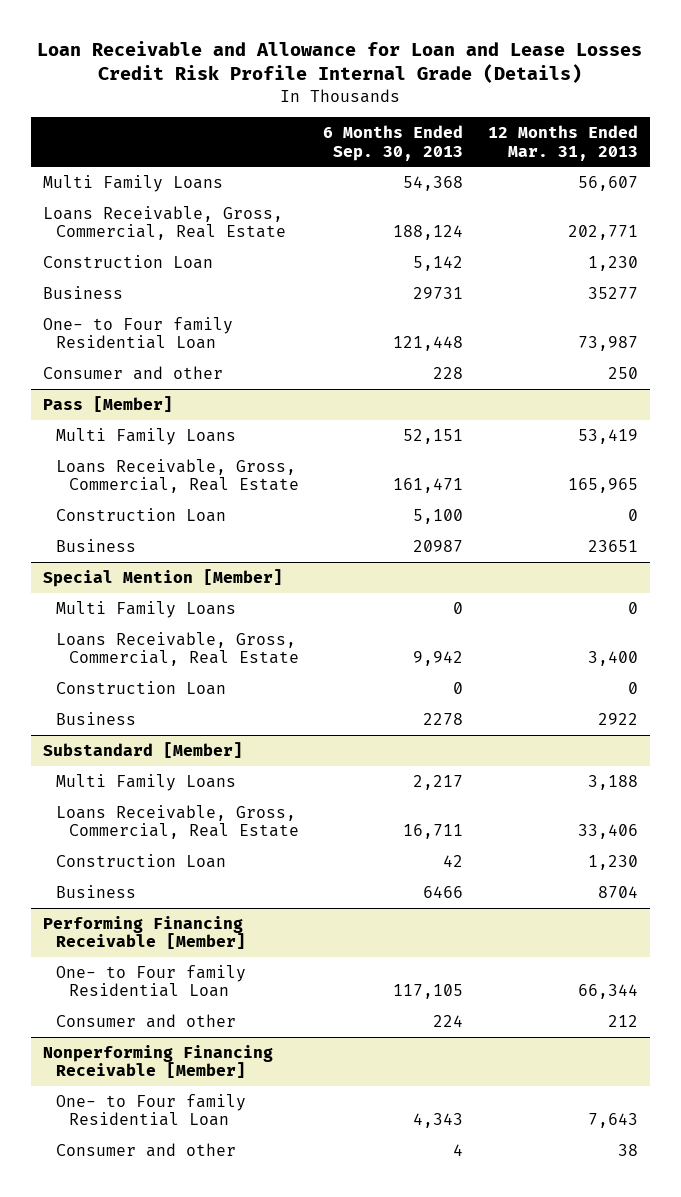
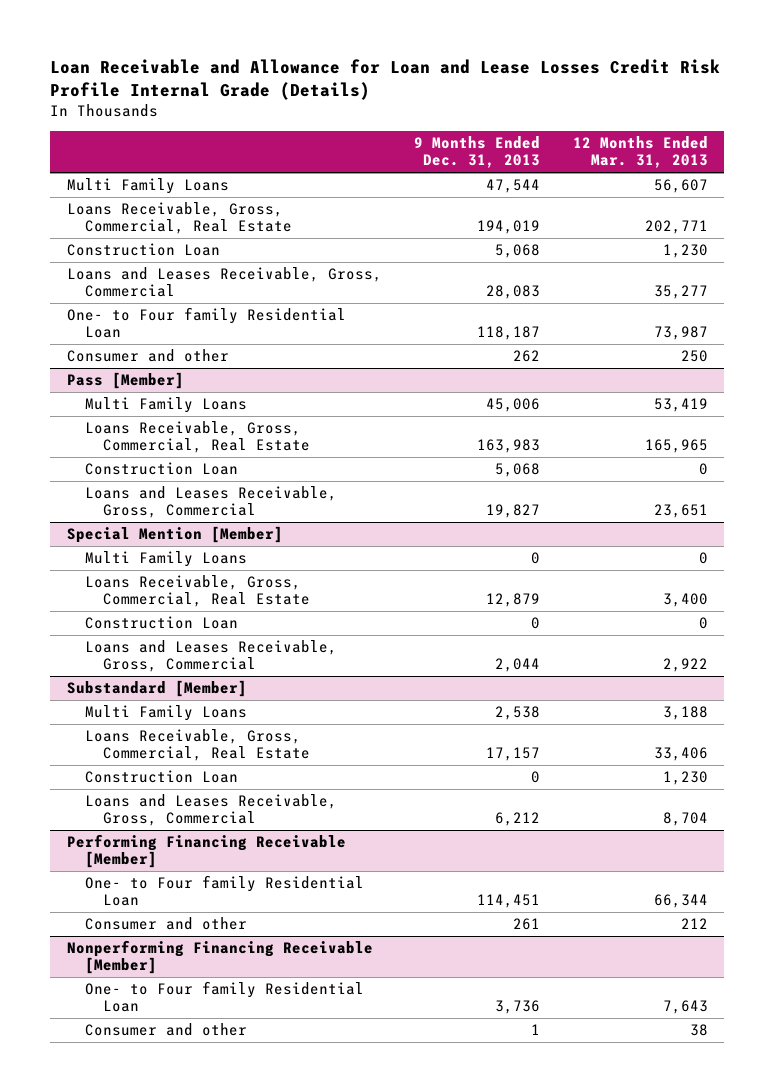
- | 6 Months Ended Sep. 30, 2013 | 12 Months Ended Mar. 31, 2013
+ | 9 Months Ended Dec. 31, 2013 | 12 Months Ended Mar. 31, 2013
- Business | 29731 | 35277
+ Loans and Leases Receivable, Gross, Commercial | 28,083 | 35,277
@ Pass [Member]
- Business | 20987 | 23651
+ Loans and Leases Receivable, Gross, Commercial | 19,827 | 23,651
@ Special Mention [Member]
- Business | 2278 | 2922
+ Loans and Leases Receivable, Gross, Commercial | 2,044 | 2,922
@ Substandard [Member]
- Business | 6466 | 8704
+ Loans and Leases Receivable, Gross, Commercial | 6,212 | 8,704

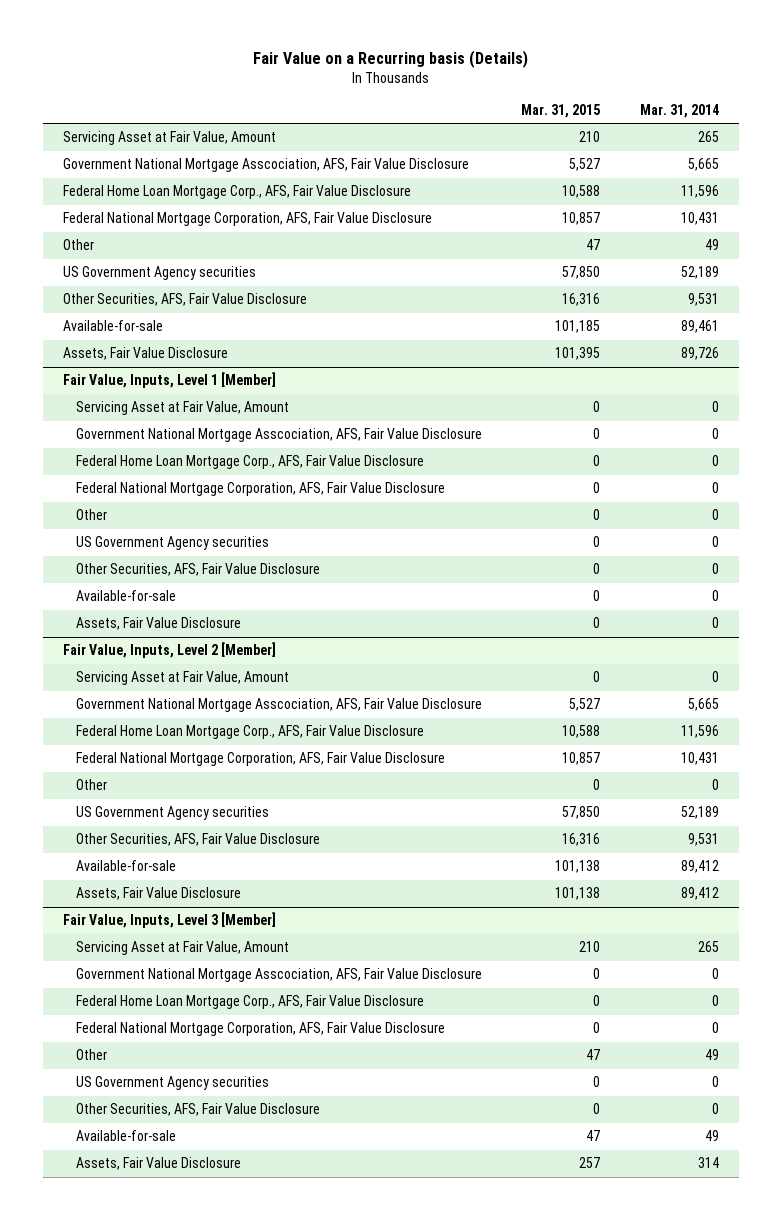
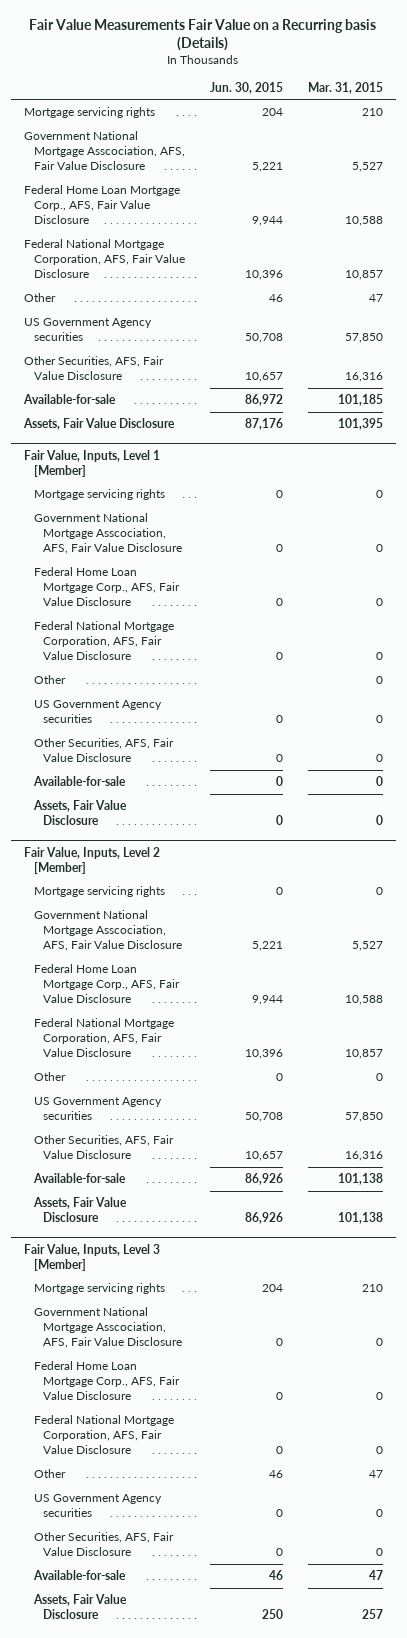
- Fair Value on a Recurring basis (Details)
+ Fair Value Measurements Fair Value on a Recurring basis (Details)
- | Mar. 31, 2015 | Mar. 31, 2014
+ | Jun. 30, 2015 | Mar. 31, 2015
- Servicing Asset at Fair Value, Amount | 210 | 265
+ Mortgage servicing rights | 204 | 210
@ Fair Value, Inputs, Level 1 [Member]
- Servicing Asset at Fair Value, Amount | 0 | 0
+ Mortgage servicing rights | 0 | 0
@ Fair Value, Inputs, Level 2 [Member]
- Servicing Asset at Fair Value, Amount | 0 | 0
+ Mortgage servicing rights | 0 | 0
@ Fair Value, Inputs, Level 3 [Member]
- Servicing Asset at Fair Value, Amount | 210 | 265
+ Mortgage servicing rights | 204 | 210

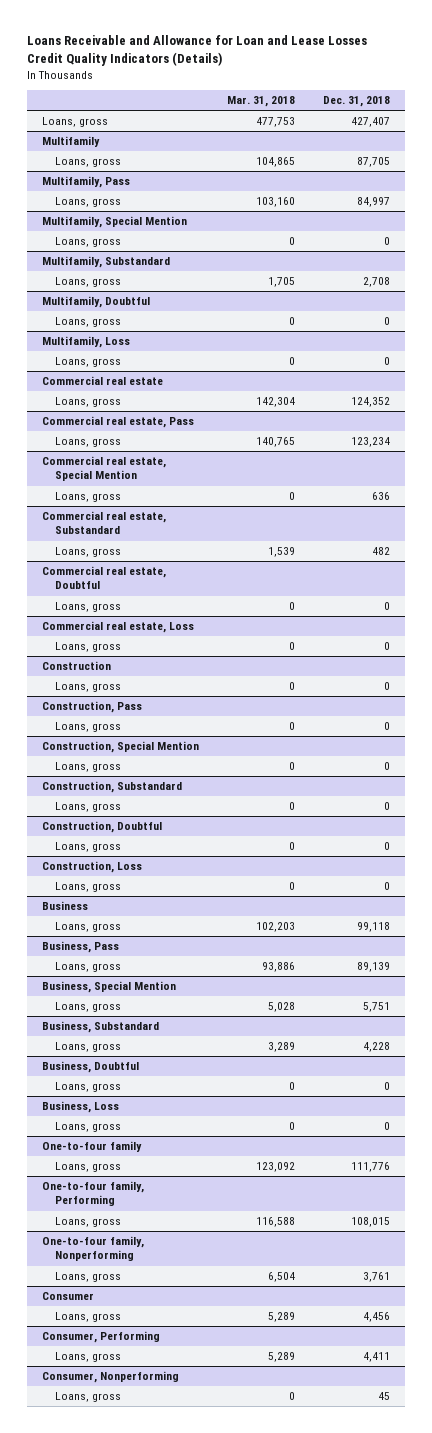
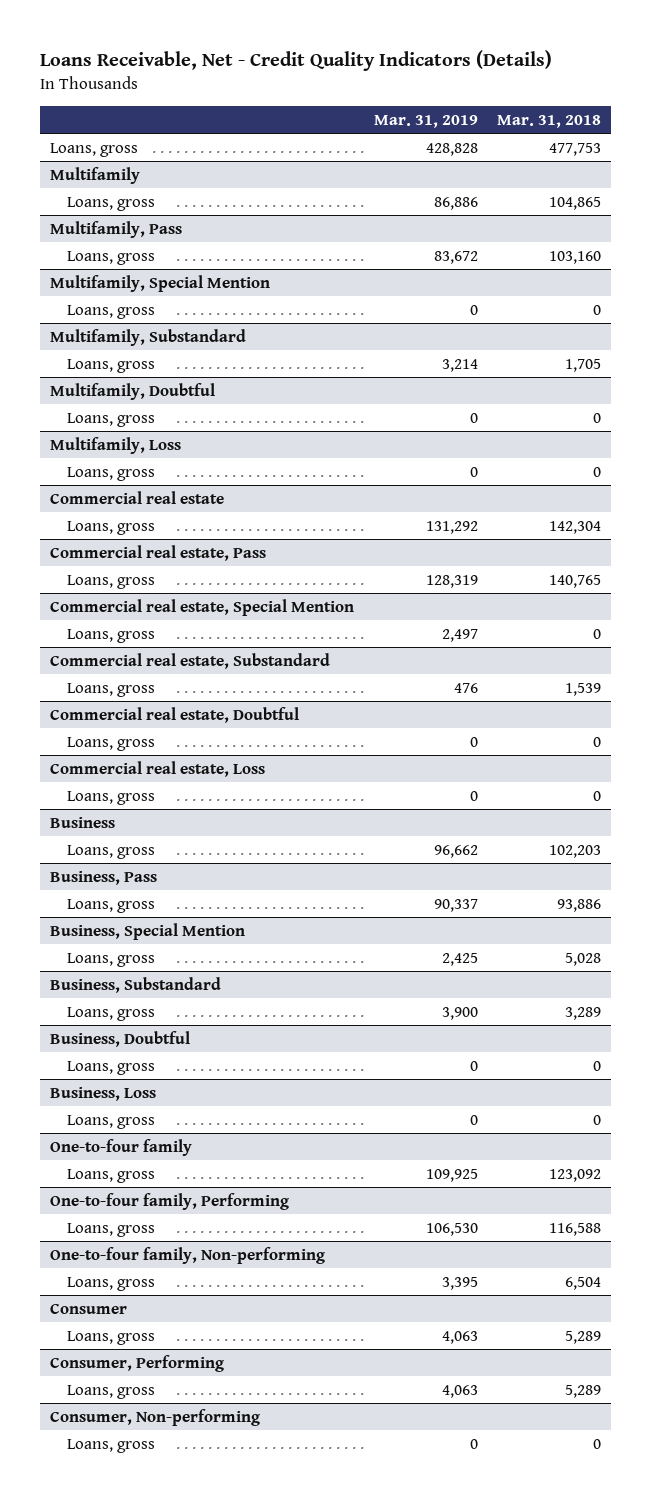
- Loans Receivable and Allowance for Loan and Lease Losses Credit Quality Indicators (Details)
+ Loans Receivable, Net - Credit Quality Indicators (Details)
- | Mar. 31, 2018 | Dec. 31, 2018
+ | Mar. 31, 2019 | Mar. 31, 2018
- Construction
- Loans, gross | 0 | 0
- Construction, Pass
- Loans, gross | 0 | 0
- Construction, Special Mention
- Loans, gross | 0 | 0
- Construction, Substandard
- Loans, gross | 0 | 0
- Construction, Doubtful
- Loans, gross | 0 | 0
- Construction, Loss
- Loans, gross | 0 | 0
- One-to-four family, Nonperforming
+ One-to-four family, Non-performing
- Consumer, Nonperforming
+ Consumer, Non-performing

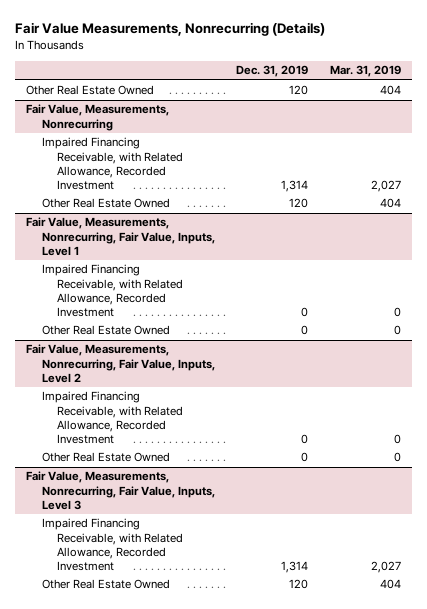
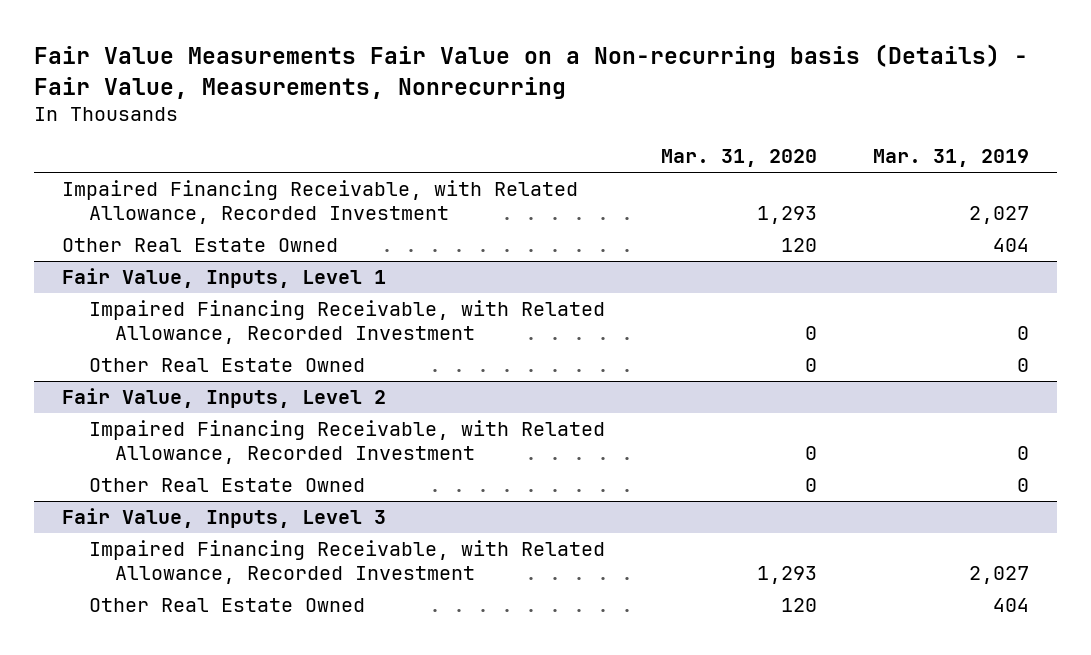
- Fair Value Measurements, Nonrecurring (Details)
+ Fair Value Measurements Fair Value on a Non-recurring basis (Details) - Fair Value, Measurements, Nonrecurring
- | Dec. 31, 2019 | Mar. 31, 2019
+ | Mar. 31, 2020 | Mar. 31, 2019
- Other Real Estate Owned | 120 | 404
- Fair Value, Measurements, Nonrecurring
- Fair Value, Measurements, Nonrecurring, Fair Value, Inputs, Level 1
+ Fair Value, Inputs, Level 1
- Fair Value, Measurements, Nonrecurring, Fair Value, Inputs, Level 2
+ Fair Value, Inputs, Level 2
- Fair Value, Measurements, Nonrecurring, Fair Value, Inputs, Level 3
+ Fair Value, Inputs, Level 3

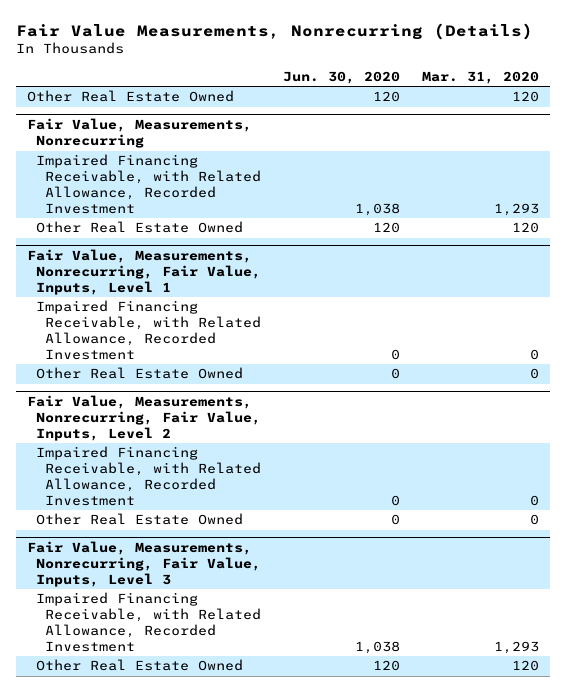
- Fair Value Measurements Fair Value on a Non-recurring basis (Details) - Fair Value, Measurements, Nonrecurring
+ Fair Value Measurements, Nonrecurring (Details)
- | Mar. 31, 2020 | Mar. 31, 2019
+ | Jun. 30, 2020 | Mar. 31, 2020
+ Other Real Estate Owned | 120 | 120
+ Fair Value, Measurements, Nonrecurring
- Fair Value, Inputs, Level 1
+ Fair Value, Measurements, Nonrecurring, Fair Value, Inputs, Level 1
- Fair Value, Inputs, Level 2
+ Fair Value, Measurements, Nonrecurring, Fair Value, Inputs, Level 2
- Fair Value, Inputs, Level 3
+ Fair Value, Measurements, Nonrecurring, Fair Value, Inputs, Level 3

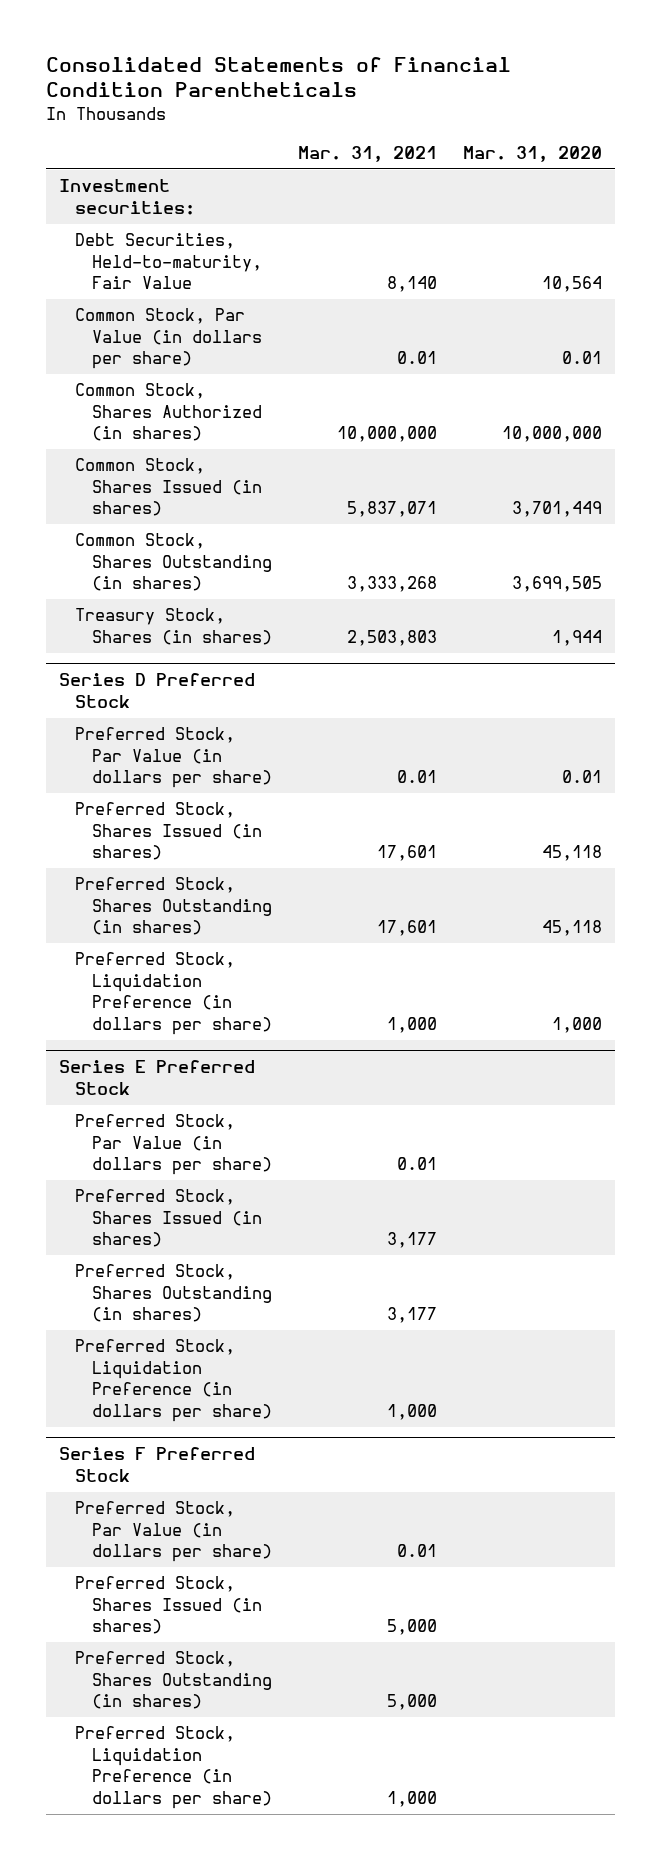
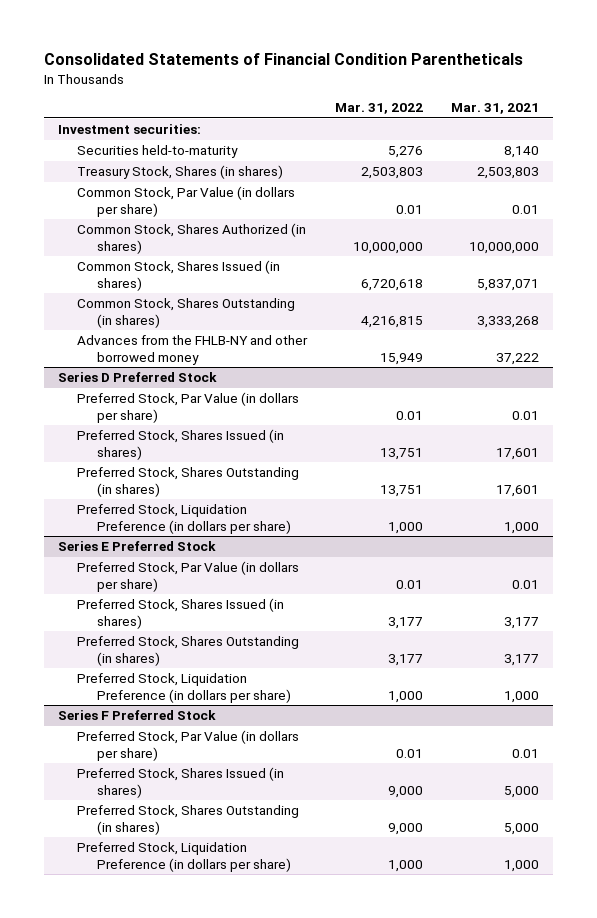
- | Mar. 31, 2021 | Mar. 31, 2020
+ | Mar. 31, 2022 | Mar. 31, 2021
- Debt Securities, Held-to-maturity, Fair Value | 8,140 | 10,564
+ Securities held-to-maturity | 5,276 | 8,140
moved up: Treasury Stock, Shares (in shares) | 2,503,803 | 2,503,803
+ Advances from the FHLB-NY and other borrowed money | 15,949 | 37,222

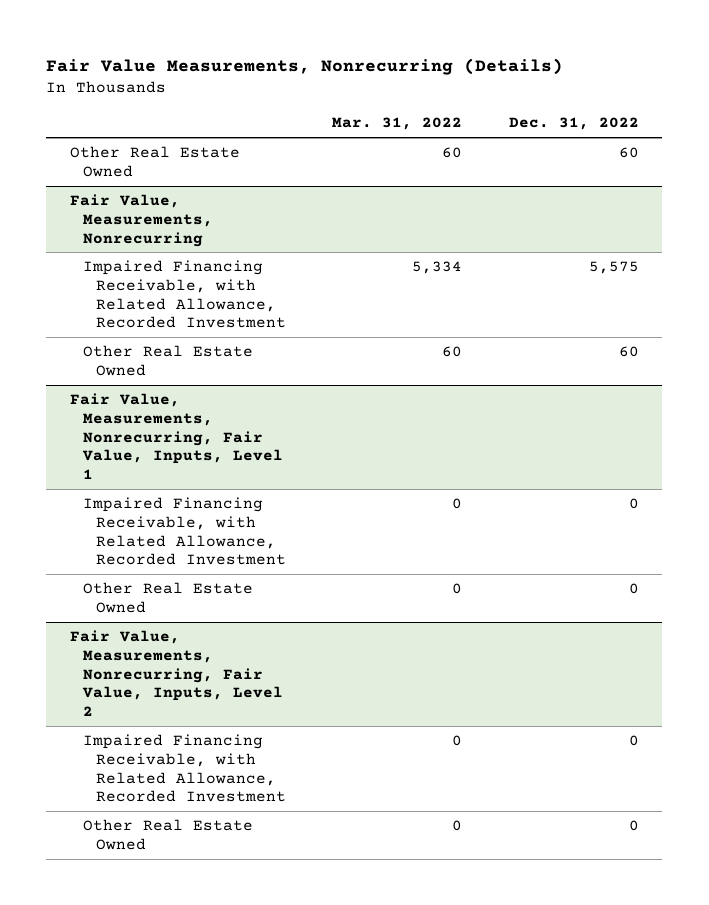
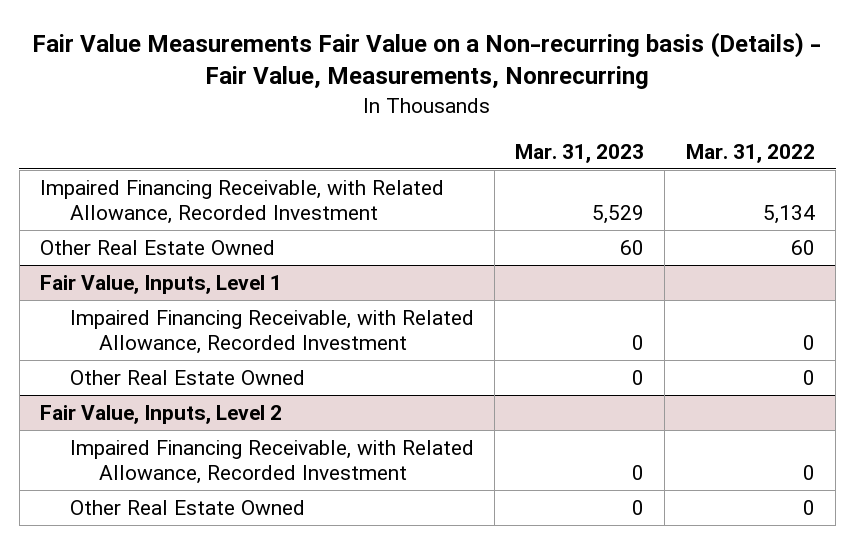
- Fair Value Measurements, Nonrecurring (Details)
+ Fair Value Measurements Fair Value on a Non-recurring basis (Details) - Fair Value, Measurements, Nonrecurring
- | Mar. 31, 2022 | Dec. 31, 2022
+ | Mar. 31, 2023 | Mar. 31, 2022
- Other Real Estate Owned | 60 | 60
- Fair Value, Measurements, Nonrecurring
- Impaired Financing Receivable, with Related Allowance, Recorded Investment | 5,334 | 5,575
+ Impaired Financing Receivable, with Related Allowance, Recorded Investment | 5,529 | 5,134
- Fair Value, Measurements, Nonrecurring, Fair Value, Inputs, Level 1
+ Fair Value, Inputs, Level 1
- Fair Value, Measurements, Nonrecurring, Fair Value, Inputs, Level 2
+ Fair Value, Inputs, Level 2

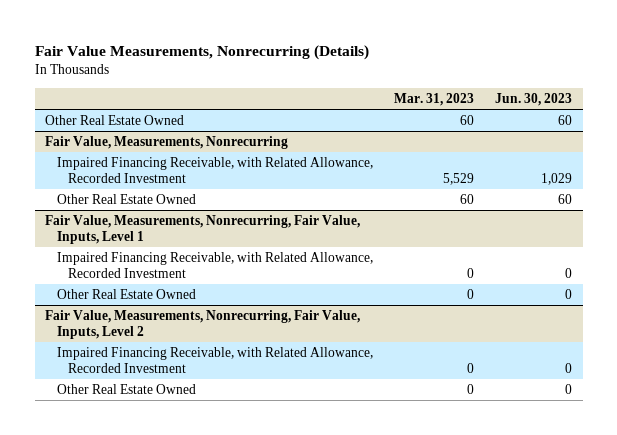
- Fair Value Measurements Fair Value on a Non-recurring basis (Details) - Fair Value, Measurements, Nonrecurring
+ Fair Value Measurements, Nonrecurring (Details)
- | Mar. 31, 2023 | Mar. 31, 2022
+ | Mar. 31, 2023 | Jun. 30, 2023
+ Other Real Estate Owned | 60 | 60
+ Fair Value, Measurements, Nonrecurring
- Fair Value, Inputs, Level 1
+ Fair Value, Measurements, Nonrecurring, Fair Value, Inputs, Level 1
- Fair Value, Inputs, Level 2
+ Fair Value, Measurements, Nonrecurring, Fair Value, Inputs, Level 2

